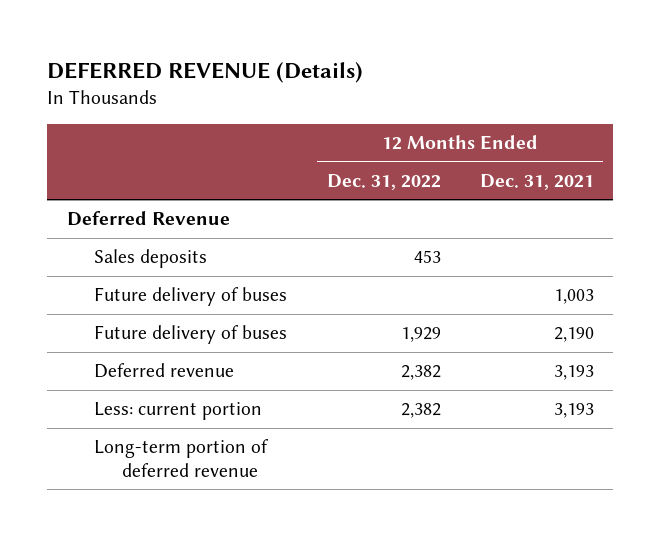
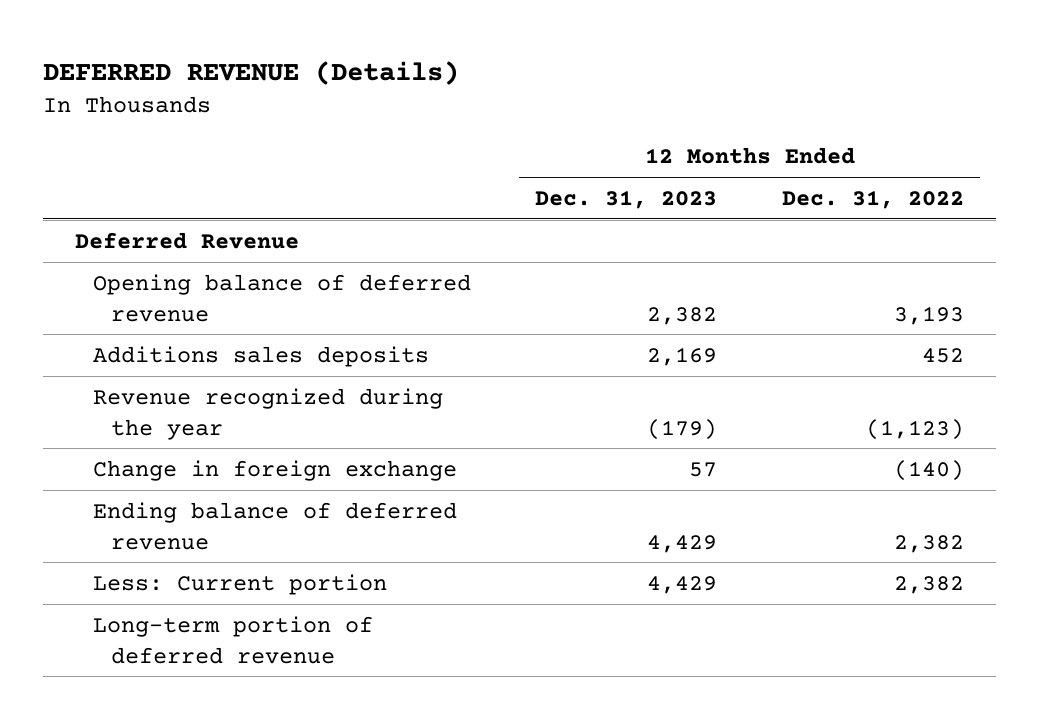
- | 12 Months Ended Dec. 31, 2022 | 12 Months Ended Dec. 31, 2021
+ | 12 Months Ended Dec. 31, 2023 | 12 Months Ended Dec. 31, 2022
- Sales deposits | 453 |
- Future delivery of buses | | 1,003
- Future delivery of buses | 1,929 | 2,190
- Deferred revenue | 2,382 | 3,193
- Less: current portion | 2,382 | 3,193
+ Opening balance of deferred revenue | 2,382 | 3,193
+ Additions sales deposits | 2,169 | 452
+ Revenue recognized during the year | (179) | (1,123)
+ Change in foreign exchange | 57 | (140)
+ Ending balance of deferred revenue | 4,429 | 2,382
+ Less: Current portion | 4,429 | 2,382

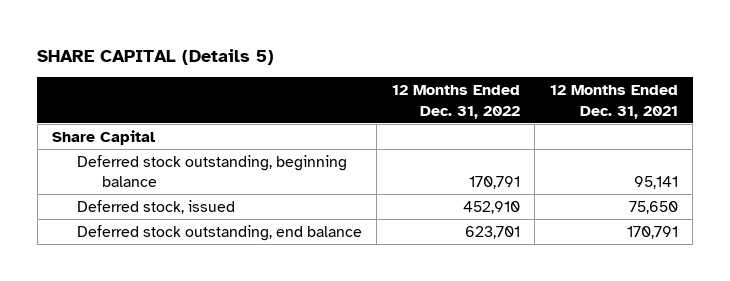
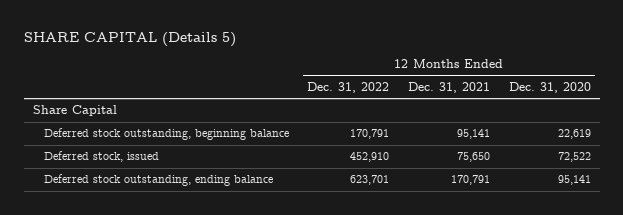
- | 12 Months Ended Dec. 31, 2022 | 12 Months Ended Dec. 31, 2021
+ | 12 Months Ended Dec. 31, 2022 | 12 Months Ended Dec. 31, 2021 | 12 Months Ended Dec. 31, 2020
- Deferred stock outstanding, end balance | 623,701 | 170,791
+ Deferred stock outstanding, ending balance | 623,701 | 170,791 | 95,141

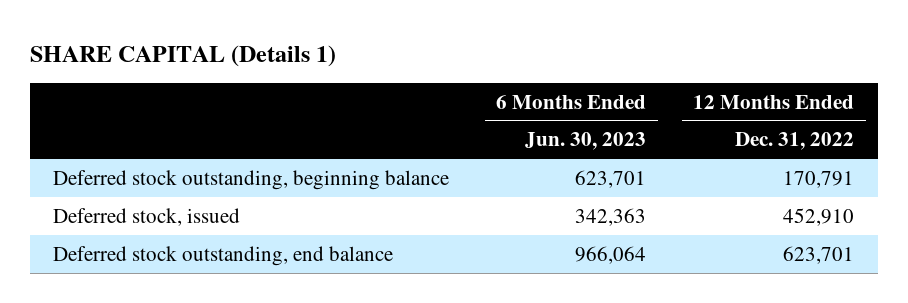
- SHARE CAPITAL (Details 5)
+ SHARE CAPITAL (Details 1)
- | 12 Months Ended Dec. 31, 2022 | 12 Months Ended Dec. 31, 2021 | 12 Months Ended Dec. 31, 2020
+ | 6 Months Ended Jun. 30, 2023 | 12 Months Ended Dec. 31, 2022
- Share Capital
- Deferred stock outstanding, ending balance | 623,701 | 170,791 | 95,141
+ Deferred stock outstanding, end balance | 966,064 | 623,701

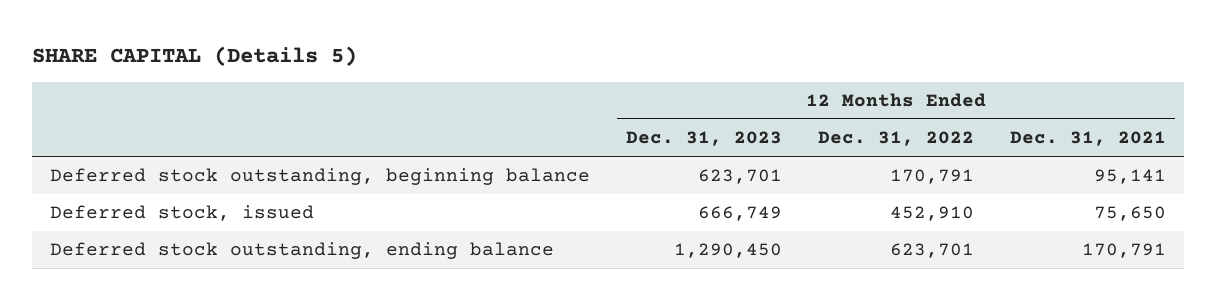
- SHARE CAPITAL (Details 1)
+ SHARE CAPITAL (Details 5)
- | 6 Months Ended Jun. 30, 2023 | 12 Months Ended Dec. 31, 2022
+ | 12 Months Ended Dec. 31, 2023 | 12 Months Ended Dec. 31, 2022 | 12 Months Ended Dec. 31, 2021
- Deferred stock outstanding, end balance | 966,064 | 623,701
+ Deferred stock outstanding, ending balance | 1,290,450 | 623,701 | 170,791

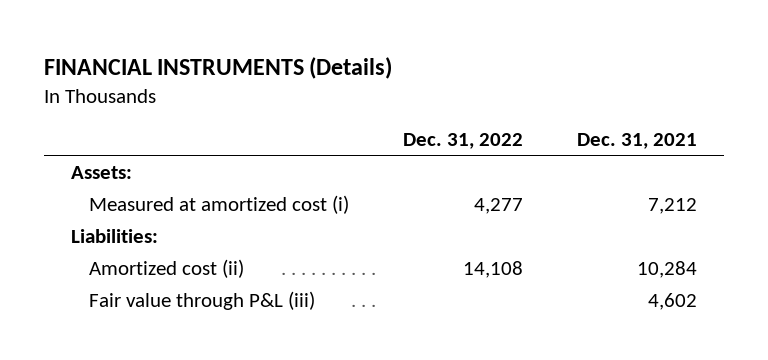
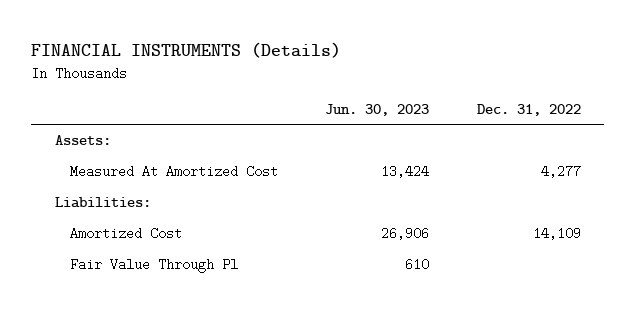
- | Dec. 31, 2022 | Dec. 31, 2021
+ | Jun. 30, 2023 | Dec. 31, 2022
- Measured at amortized cost (i) | 4,277 | 7,212
+ Measured At Amortized Cost | 13,424 | 4,277
- Amortized cost (ii) | 14,108 | 10,284
- Fair value through P&L (iii) | | 4,602
+ Amortized Cost | 26,906 | 14,109
+ Fair Value Through Pl | 610 |

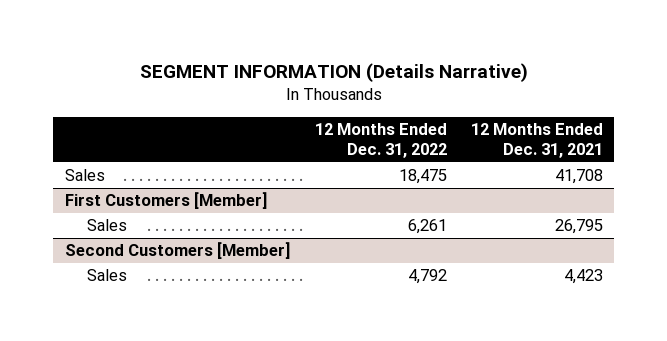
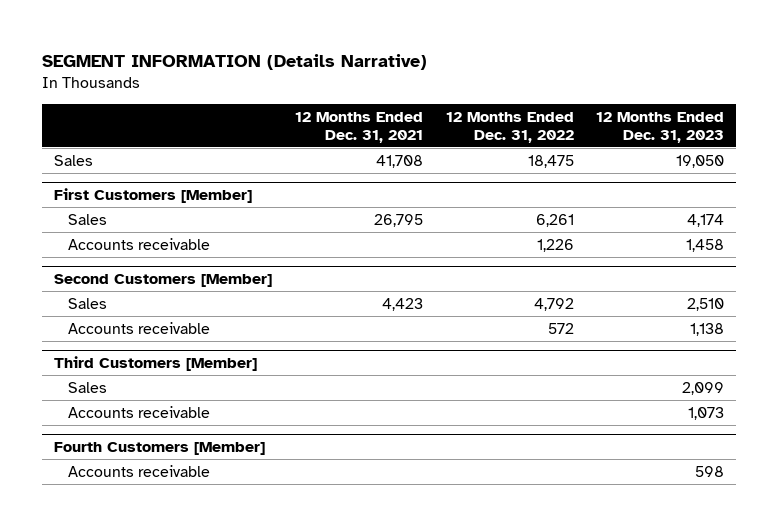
- | 12 Months Ended Dec. 31, 2022 | 12 Months Ended Dec. 31, 2021
+ | 12 Months Ended Dec. 31, 2021 | 12 Months Ended Dec. 31, 2022 | 12 Months Ended Dec. 31, 2023
@ First Customers [Member]
+ Accounts receivable | | 1,226 | 1,458
@ Second Customers [Member]
+ Accounts receivable | | 572 | 1,138
+ Third Customers [Member]
+ Sales | | | 2,099
+ Accounts receivable | | | 1,073
+ Fourth Customers [Member]
+ Accounts receivable | | | 598

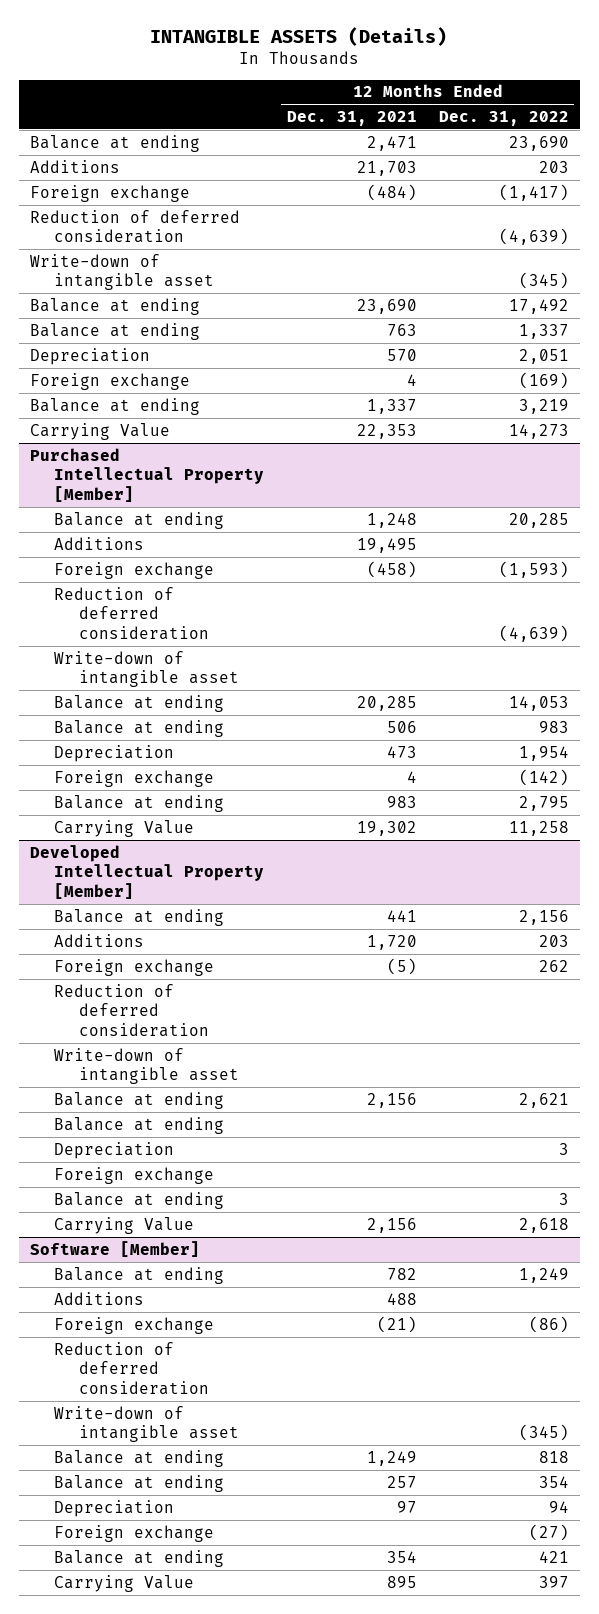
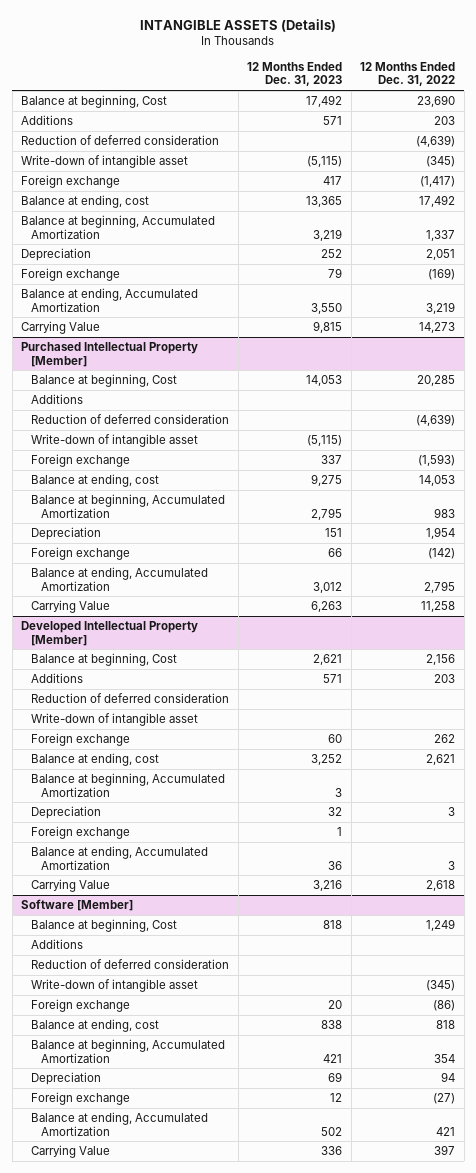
- | 12 Months Ended Dec. 31, 2021 | 12 Months Ended Dec. 31, 2022
+ | 12 Months Ended Dec. 31, 2023 | 12 Months Ended Dec. 31, 2022
- Balance at ending | 2,471 | 23,690
+ Balance at beginning, Cost | 17,492 | 23,690
- Balance at ending | 23,690 | 17,492
- Balance at ending | 763 | 1,337
moved down: Foreign exchange | 417 | (1,417)
+ Balance at ending, cost | 13,365 | 17,492
+ Balance at beginning, Accumulated Amortization | 3,219 | 1,337
- Balance at ending | 1,337 | 3,219
+ Balance at ending, Accumulated Amortization | 3,550 | 3,219
@ Purchased Intellectual Property [Member]
- Balance at ending | 1,248 | 20,285
+ Balance at beginning, Cost | 14,053 | 20,285
- Balance at ending | 20,285 | 14,053
- Balance at ending | 506 | 983
moved down: Foreign exchange | 337 | (1,593)
+ Balance at ending, cost | 9,275 | 14,053
+ Balance at beginning, Accumulated Amortization | 2,795 | 983
- Balance at ending | 983 | 2,795
+ Balance at ending, Accumulated Amortization | 3,012 | 2,795
@ Developed Intellectual Property [Member]
- Balance at ending | 441 | 2,156
+ Balance at beginning, Cost | 2,621 | 2,156
- Balance at ending | 2,156 | 2,621
- Balance at ending
moved down: Foreign exchange | 60 | 262
+ Balance at ending, cost | 3,252 | 2,621
+ Balance at beginning, Accumulated Amortization | 3 |
- Balance at ending | | 3
+ Balance at ending, Accumulated Amortization | 36 | 3
@ Software [Member]
- Balance at ending | 782 | 1,249
+ Balance at beginning, Cost | 818 | 1,249
- Balance at ending | 1,249 | 818
- Balance at ending | 257 | 354
moved down: Foreign exchange | 20 | (86)
+ Balance at ending, cost | 838 | 818
+ Balance at beginning, Accumulated Amortization | 421 | 354
- Balance at ending | 354 | 421
+ Balance at ending, Accumulated Amortization | 502 | 421

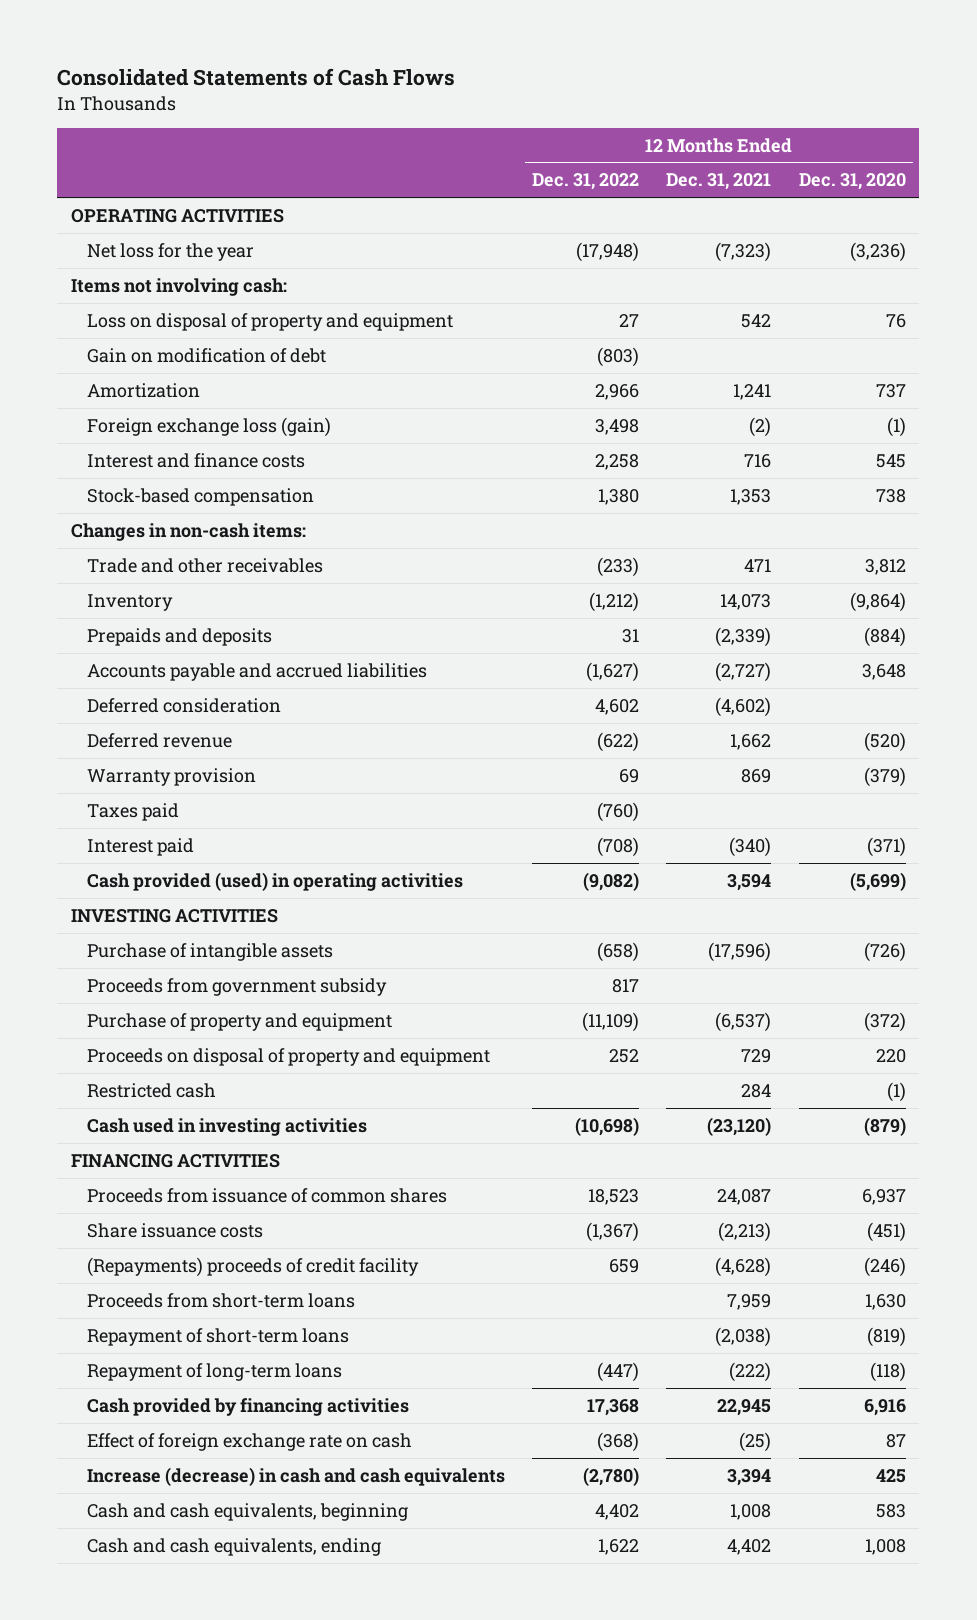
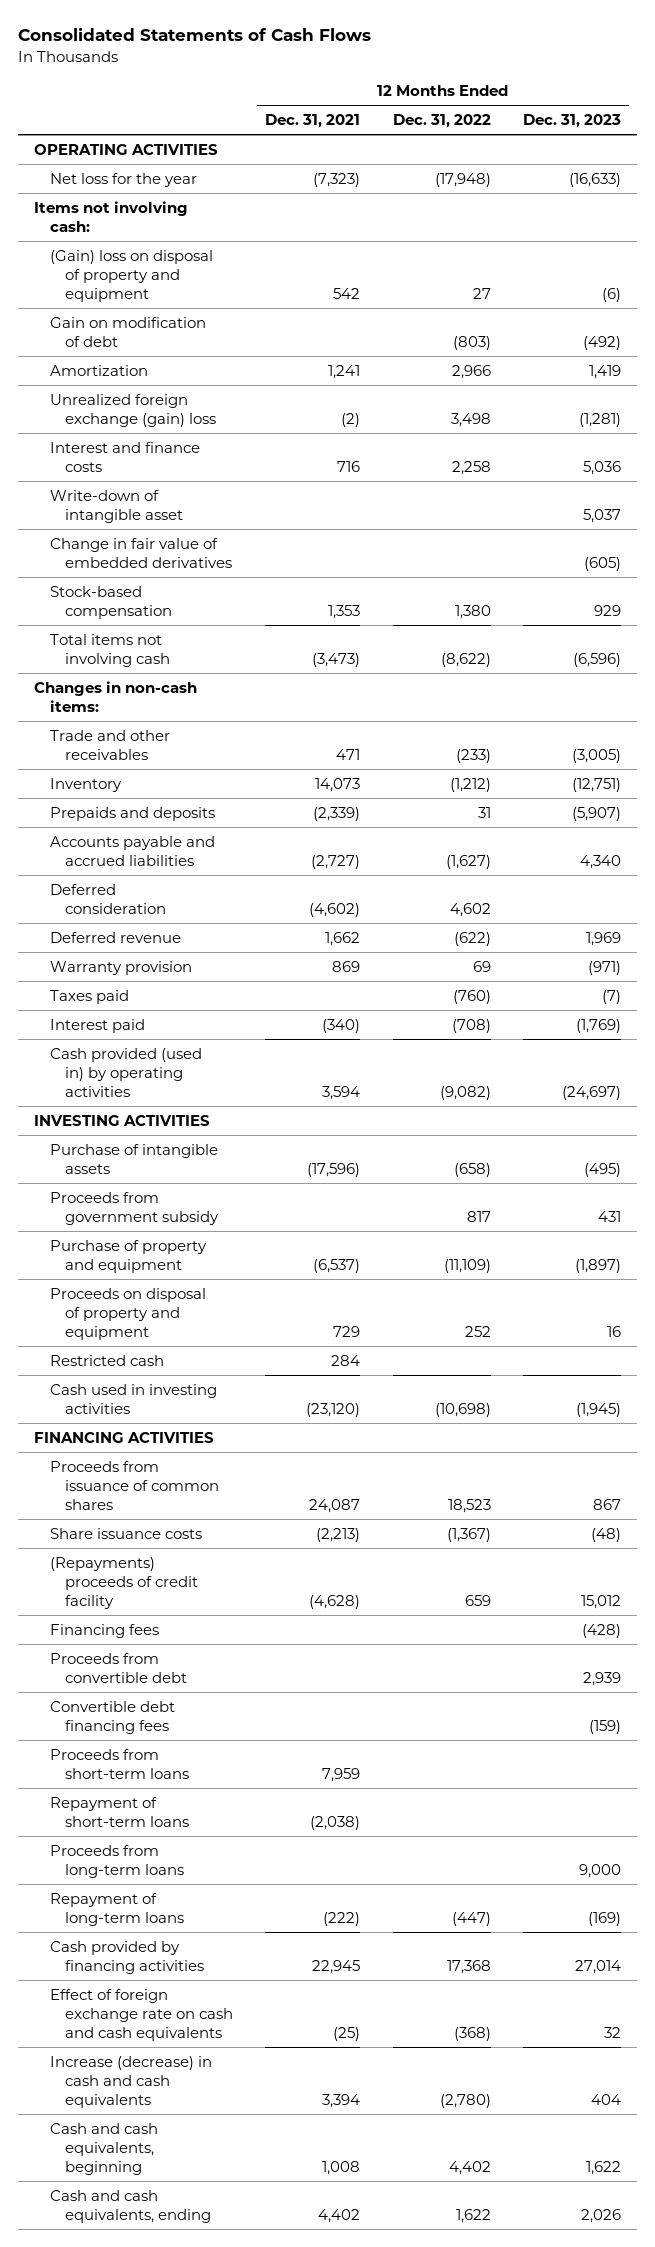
- | 12 Months Ended Dec. 31, 2022 | 12 Months Ended Dec. 31, 2021 | 12 Months Ended Dec. 31, 2020
+ | 12 Months Ended Dec. 31, 2021 | 12 Months Ended Dec. 31, 2022 | 12 Months Ended Dec. 31, 2023
- Loss on disposal of property and equipment | 27 | 542 | 76
+ (Gain) loss on disposal of property and equipment | 542 | 27 | (6)
- Foreign exchange loss (gain) | 3,498 | (2) | (1)
+ Unrealized foreign exchange (gain) loss | (2) | 3,498 | (1,281)
+ Write-down of intangible asset | | | 5,037
+ Change in fair value of embedded derivatives | | | (605)
+ Total items not involving cash | (3,473) | (8,622) | (6,596)
- Cash provided (used) in operating activities | (9,082) | 3,594 | (5,699)
+ Cash provided (used in) by operating activities | 3,594 | (9,082) | (24,697)
+ Financing fees | | | (428)
+ Proceeds from convertible debt | | | 2,939
+ Convertible debt financing fees | | | (159)
+ Proceeds from long-term loans | | | 9,000
- Effect of foreign exchange rate on cash | (368) | (25) | 87
+ Effect of foreign exchange rate on cash and cash equivalents | (25) | (368) | 32

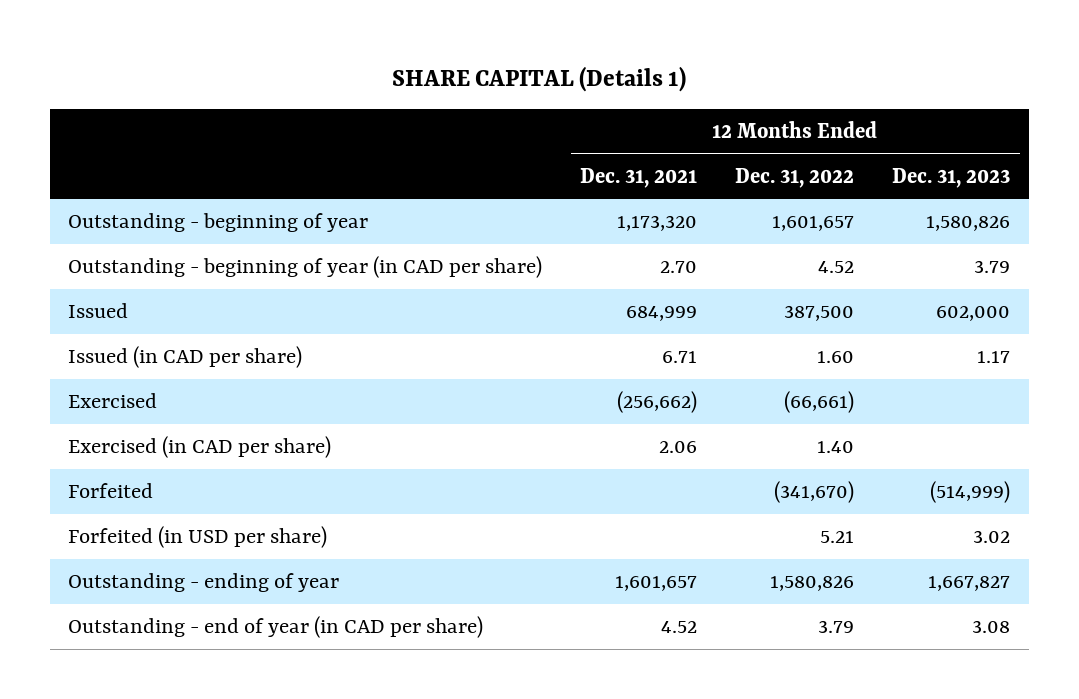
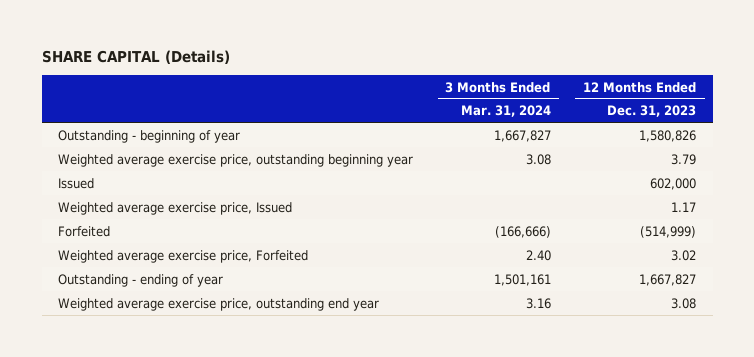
- SHARE CAPITAL (Details 1)
+ SHARE CAPITAL (Details)
- | 12 Months Ended Dec. 31, 2021 | 12 Months Ended Dec. 31, 2022 | 12 Months Ended Dec. 31, 2023
+ | 3 Months Ended Mar. 31, 2024 | 12 Months Ended Dec. 31, 2023
- Outstanding - beginning of year (in CAD per share) | 2.70 | 4.52 | 3.79
+ Weighted average exercise price, outstanding beginning year | 3.08 | 3.79
- Issued (in CAD per share) | 6.71 | 1.60 | 1.17
- Exercised | (256,662) | (66,661) |
- Exercised (in CAD per share) | 2.06 | 1.40 |
+ Weighted average exercise price, Issued | | 1.17
- Forfeited (in USD per share) | | 5.21 | 3.02
+ Weighted average exercise price, Forfeited | 2.40 | 3.02
- Outstanding - end of year (in CAD per share) | 4.52 | 3.79 | 3.08
+ Weighted average exercise price, outstanding end year | 3.16 | 3.08

